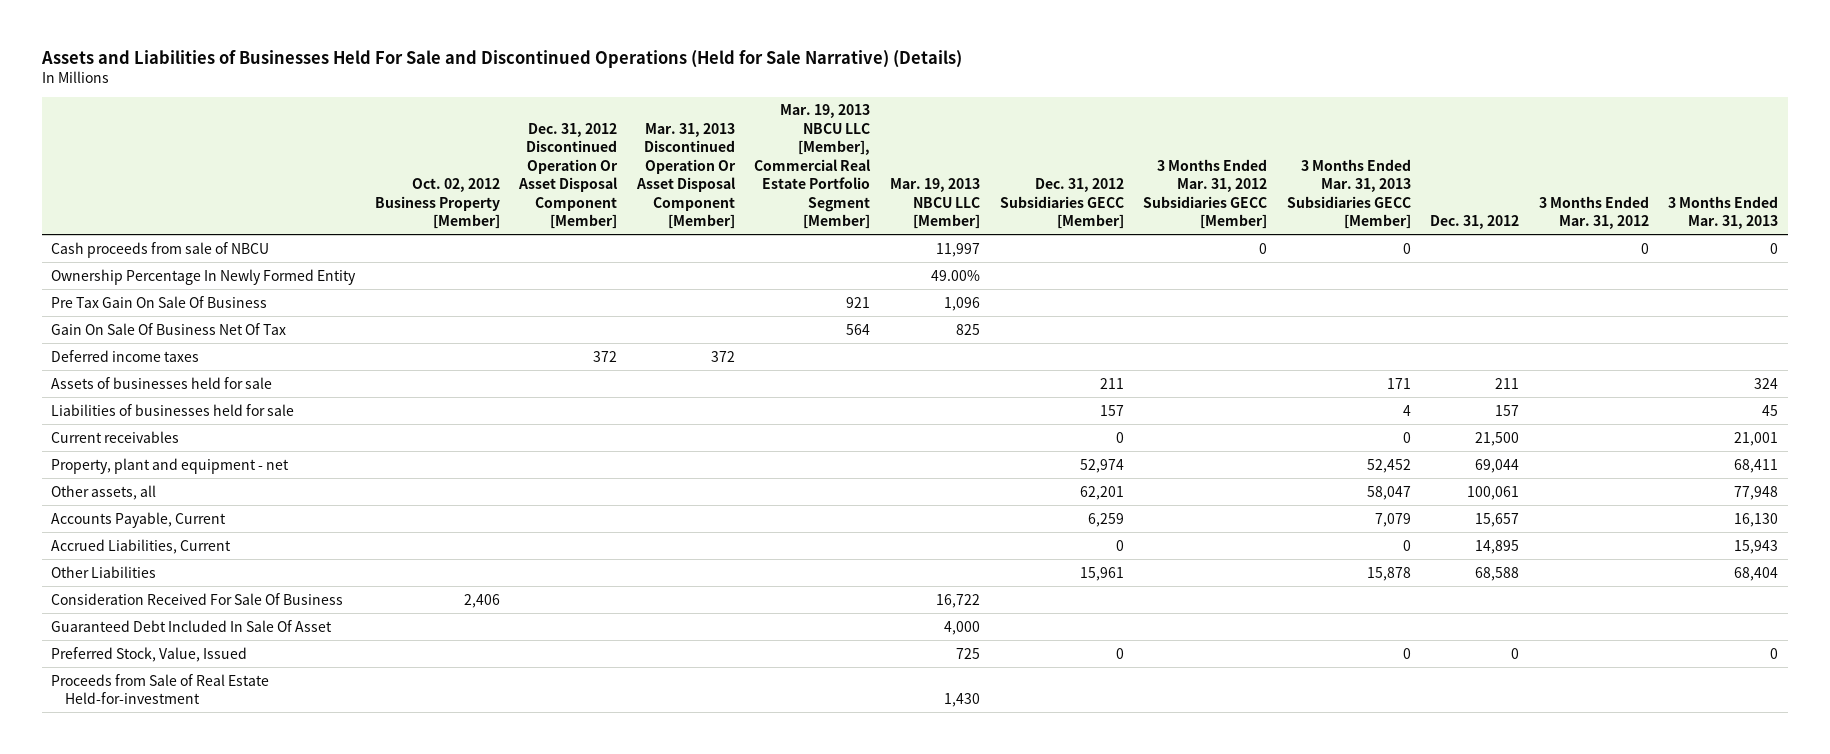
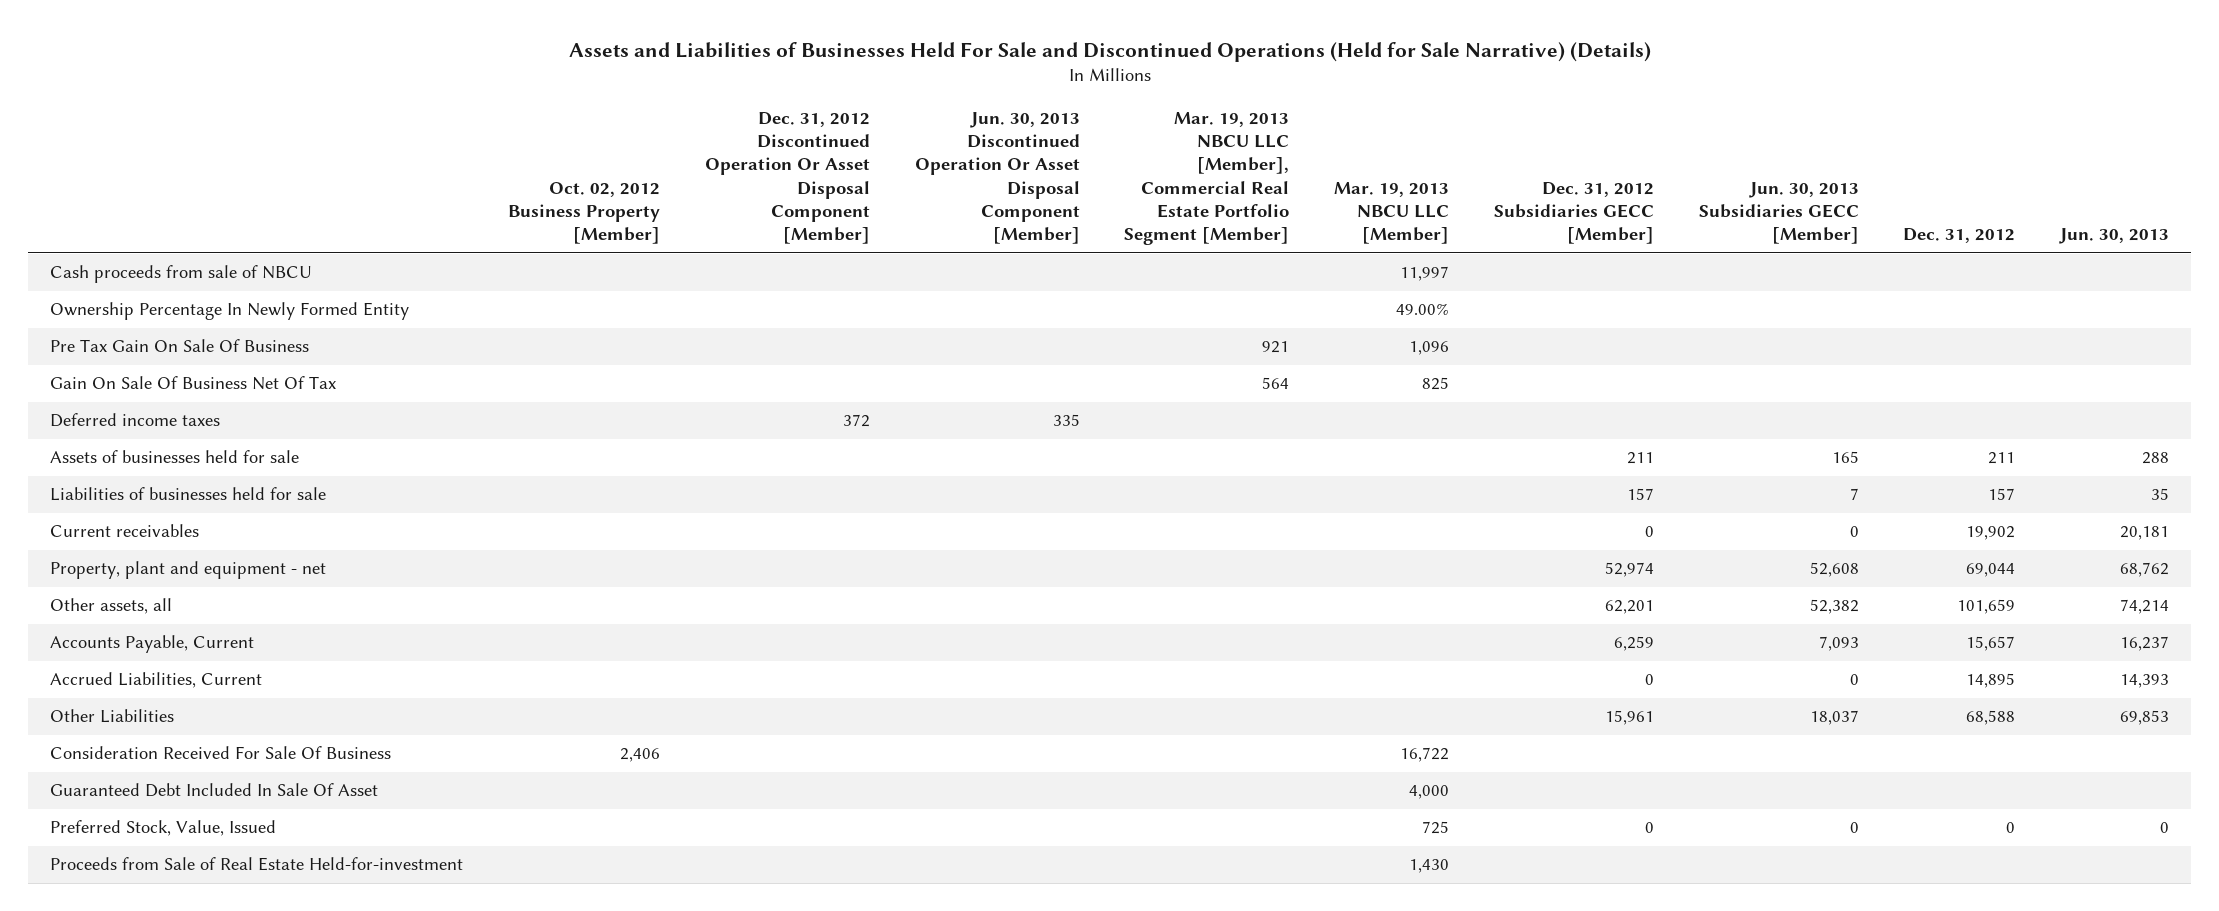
- | Oct. 02, 2012 Business Property [Member] | Dec. 31, 2012 Discontinued Operation Or Asset Disposal Component [Member] | Mar. 31, 2013 Discontinued Operation Or Asset Disposal Component [Member] | Mar. 19, 2013 NBCU LLC [Member], Commercial Real Estate Portfolio Segment [Member] | Mar. 19, 2013 NBCU LLC [Member] | Dec. 31, 2012 Subsidiaries GECC [Member] | 3 Months Ended Mar. 31, 2012 Subsidiaries GECC [Member] | 3 Months Ended Mar. 31, 2013 Subsidiaries GECC [Member] | Dec. 31, 2012 | 3 Months Ended Mar. 31, 2012 | 3 Months Ended Mar. 31, 2013
+ | Oct. 02, 2012 Business Property [Member] | Dec. 31, 2012 Discontinued Operation Or Asset Disposal Component [Member] | Jun. 30, 2013 Discontinued Operation Or Asset Disposal Component [Member] | Mar. 19, 2013 NBCU LLC [Member], Commercial Real Estate Portfolio Segment [Member] | Mar. 19, 2013 NBCU LLC [Member] | Dec. 31, 2012 Subsidiaries GECC [Member] | Jun. 30, 2013 Subsidiaries GECC [Member] | Dec. 31, 2012 | Jun. 30, 2013
- Current receivables | | | | | | 0 | | 0 | 21,500 | | 21,001
+ Current receivables | | | | | | 0 | 0 | 19,902 | 20,181
- Other assets, all | | | | | | 62,201 | | 58,047 | 100,061 | | 77,948
+ Other assets, all | | | | | | 62,201 | 52,382 | 101,659 | 74,214

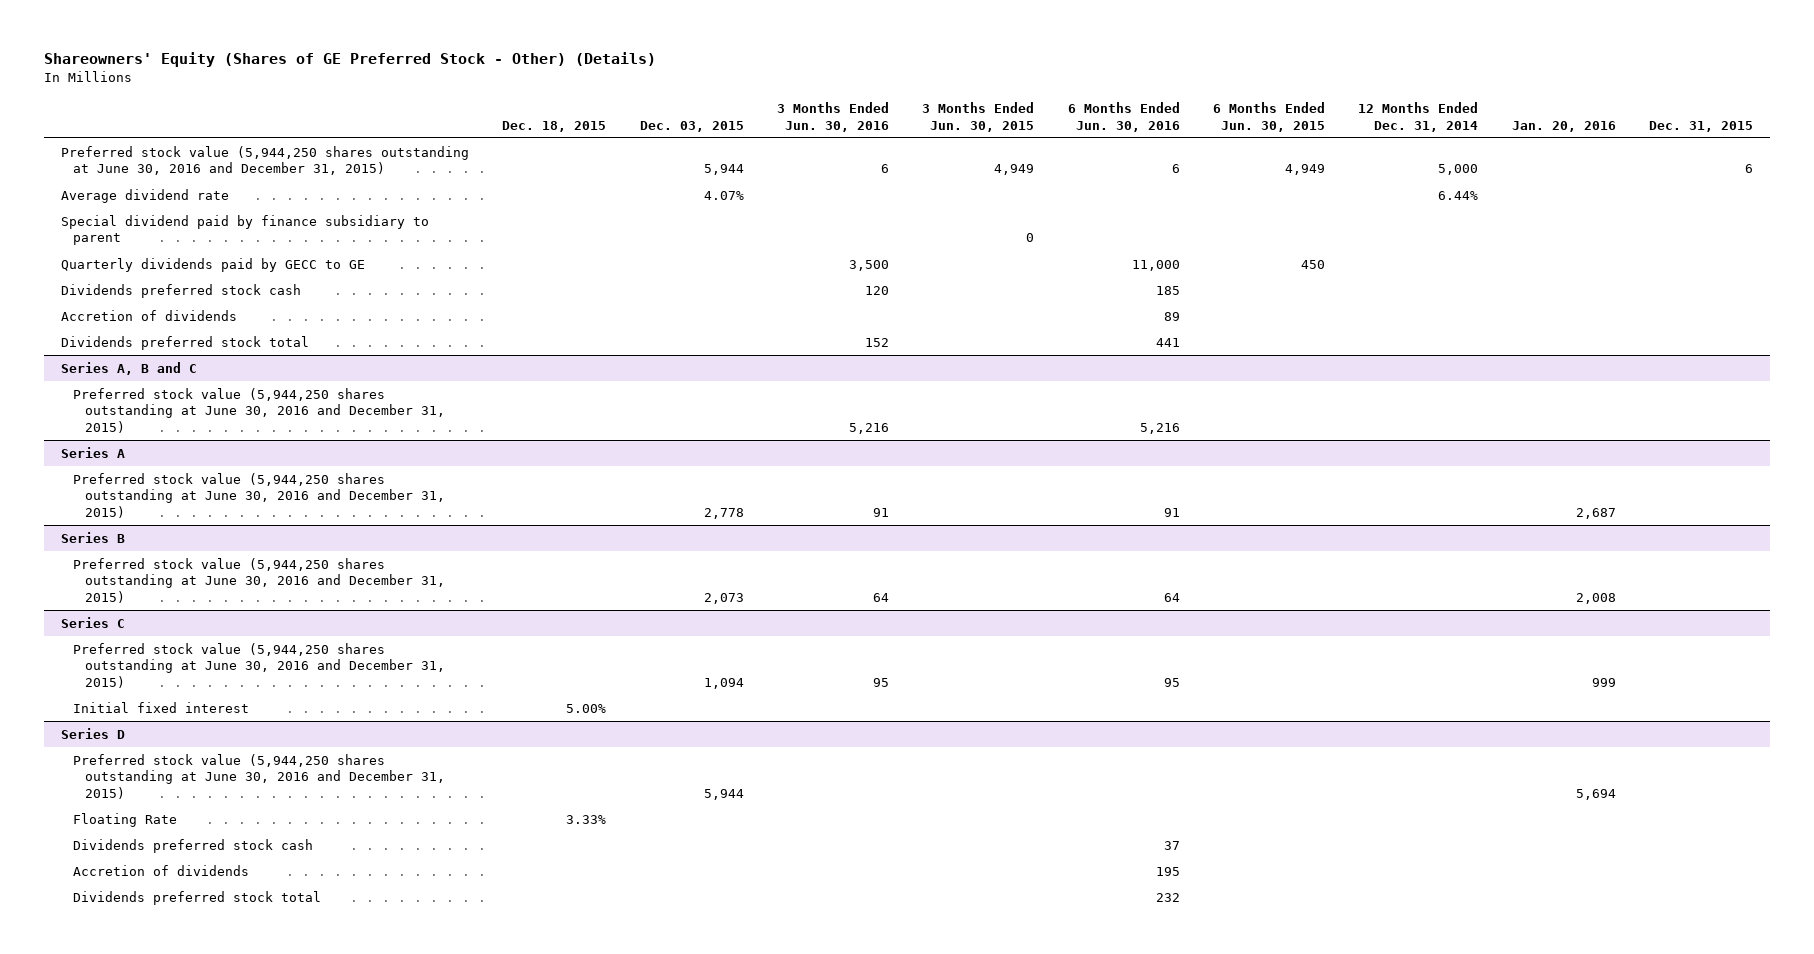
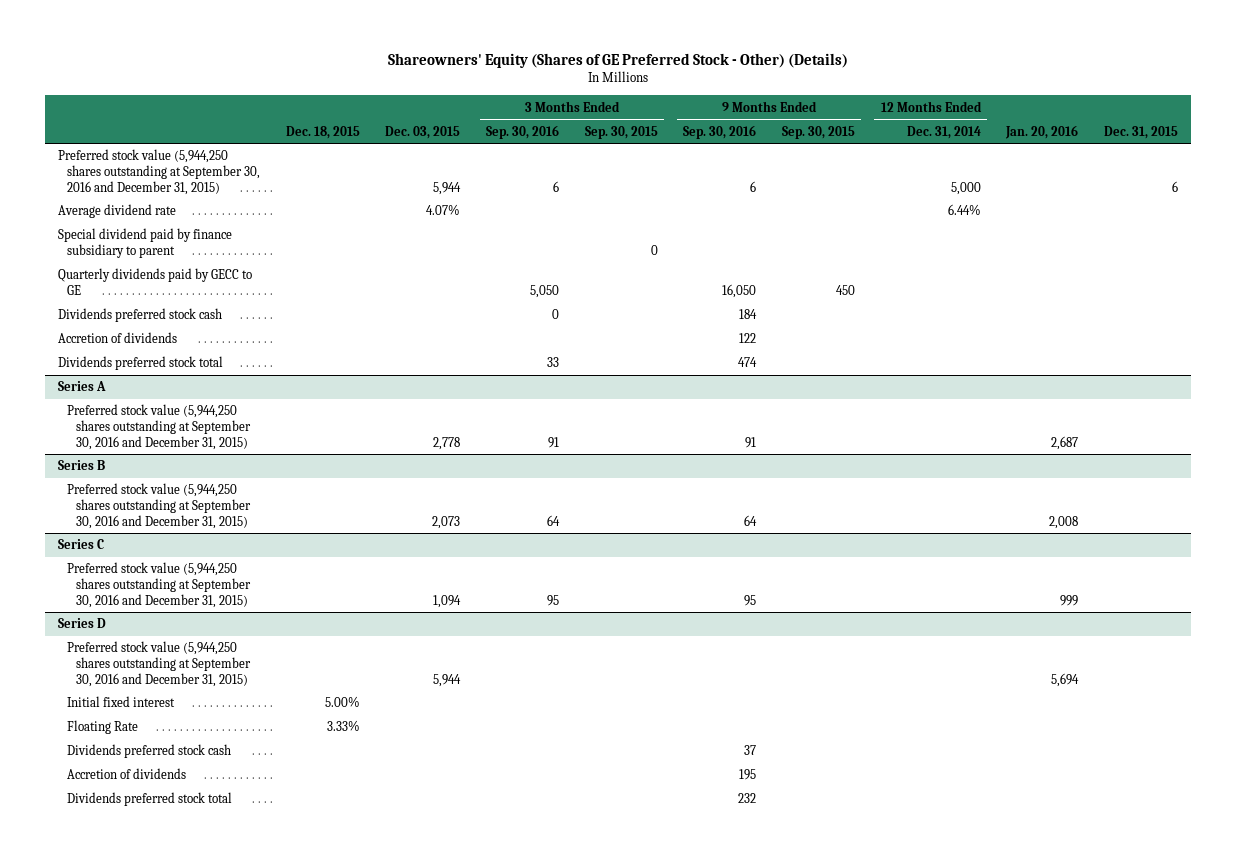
- | Dec. 18, 2015 | Dec. 03, 2015 | 3 Months Ended Jun. 30, 2016 | 3 Months Ended Jun. 30, 2015 | 6 Months Ended Jun. 30, 2016 | 6 Months Ended Jun. 30, 2015 | 12 Months Ended Dec. 31, 2014 | Jan. 20, 2016 | Dec. 31, 2015
+ | Dec. 18, 2015 | Dec. 03, 2015 | 3 Months Ended Sep. 30, 2016 | 3 Months Ended Sep. 30, 2015 | 9 Months Ended Sep. 30, 2016 | 9 Months Ended Sep. 30, 2015 | 12 Months Ended Dec. 31, 2014 | Jan. 20, 2016 | Dec. 31, 2015
- Preferred stock value (5,944,250 shares outstanding at June 30, 2016 and December 31, 2015) | | 5,944 | 6 | 4,949 | 6 | 4,949 | 5,000 | | 6
+ Preferred stock value (5,944,250 shares outstanding at September 30, 2016 and December 31, 2015) | | 5,944 | 6 | | 6 | | 5,000 | | 6
- Series A, B and C
- Preferred stock value (5,944,250 shares outstanding at June 30, 2016 and December 31, 2015) | | | 5,216 | | 5,216 | | | |
@ Series A
- Preferred stock value (5,944,250 shares outstanding at June 30, 2016 and December 31, 2015) | | 2,778 | 91 | | 91 | | | 2,687 |
+ Preferred stock value (5,944,250 shares outstanding at September 30, 2016 and December 31, 2015) | | 2,778 | 91 | | 91 | | | 2,687 |
@ Series B
- Preferred stock value (5,944,250 shares outstanding at June 30, 2016 and December 31, 2015) | | 2,073 | 64 | | 64 | | | 2,008 |
+ Preferred stock value (5,944,250 shares outstanding at September 30, 2016 and December 31, 2015) | | 2,073 | 64 | | 64 | | | 2,008 |
@ Series C
- Preferred stock value (5,944,250 shares outstanding at June 30, 2016 and December 31, 2015) | | 1,094 | 95 | | 95 | | | 999 |
- Initial fixed interest | 5.00% | | | | | | | |
+ Preferred stock value (5,944,250 shares outstanding at September 30, 2016 and December 31, 2015) | | 1,094 | 95 | | 95 | | | 999 |
@ Series D
- Preferred stock value (5,944,250 shares outstanding at June 30, 2016 and December 31, 2015) | | 5,944 | | | | | | 5,694 |
+ Preferred stock value (5,944,250 shares outstanding at September 30, 2016 and December 31, 2015) | | 5,944 | | | | | | 5,694 |
+ Initial fixed interest | 5.00% | | | | | | | |

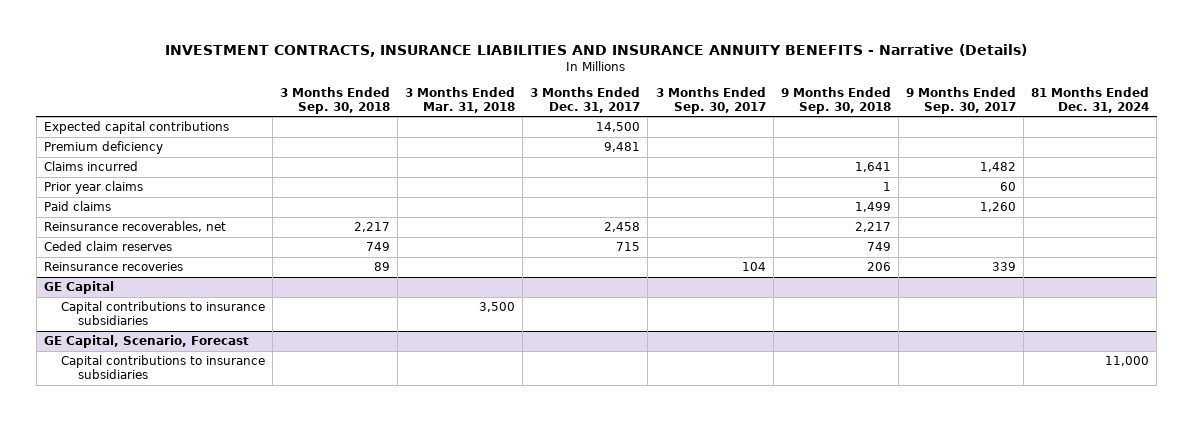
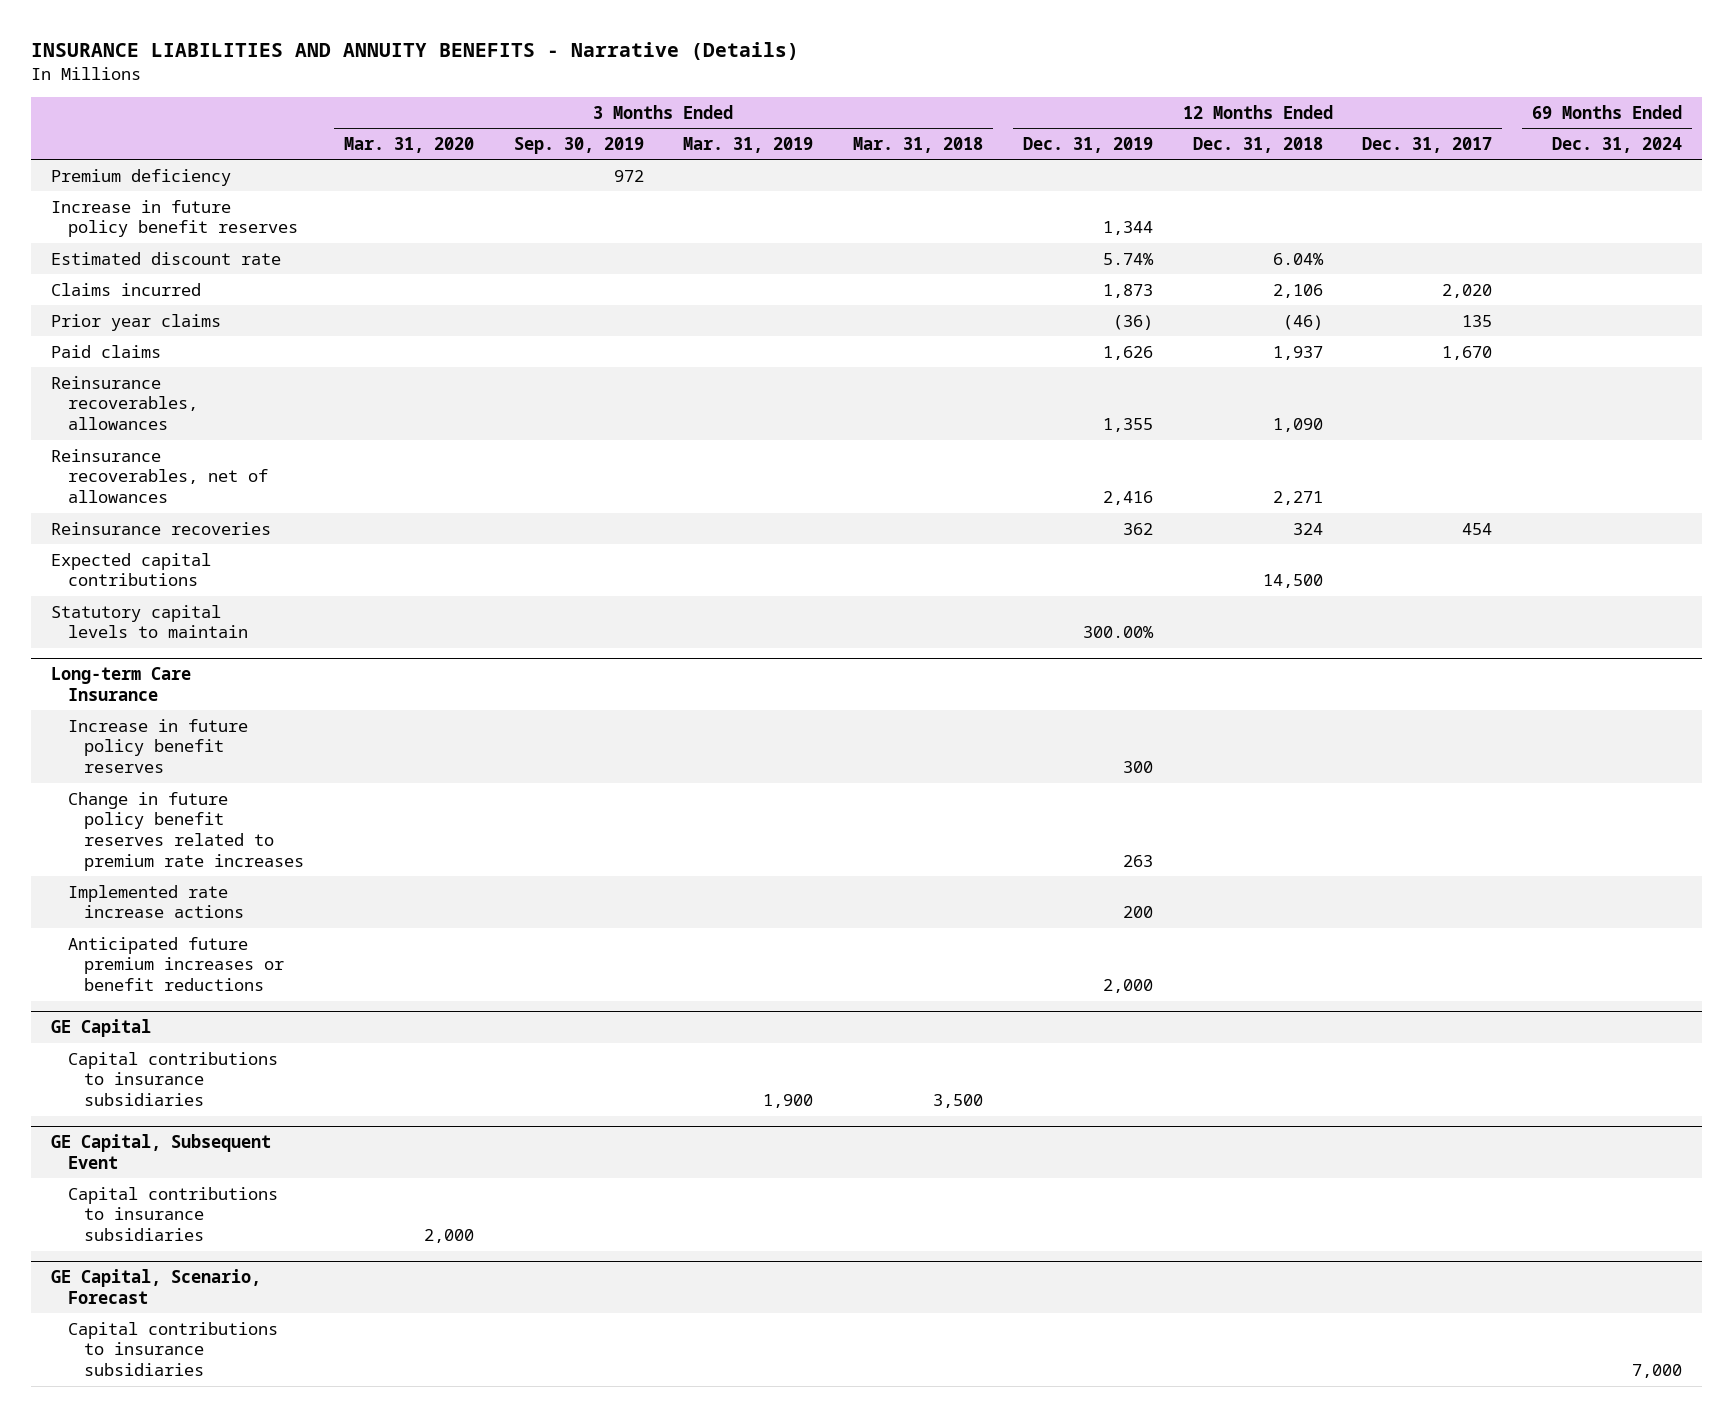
- INVESTMENT CONTRACTS, INSURANCE LIABILITIES AND INSURANCE ANNUITY BENEFITS - Narrative (Details)
+ INSURANCE LIABILITIES AND ANNUITY BENEFITS - Narrative (Details)
- | 3 Months Ended Sep. 30, 2018 | 3 Months Ended Mar. 31, 2018 | 3 Months Ended Dec. 31, 2017 | 3 Months Ended Sep. 30, 2017 | 9 Months Ended Sep. 30, 2018 | 9 Months Ended Sep. 30, 2017 | 81 Months Ended Dec. 31, 2024
+ | 3 Months Ended Mar. 31, 2020 | 3 Months Ended Sep. 30, 2019 | 3 Months Ended Mar. 31, 2019 | 3 Months Ended Mar. 31, 2018 | 12 Months Ended Dec. 31, 2019 | 12 Months Ended Dec. 31, 2018 | 12 Months Ended Dec. 31, 2017 | 69 Months Ended Dec. 31, 2024
+ Increase in future policy benefit reserves | | | | | 1,344 | | |
+ Estimated discount rate | | | | | 5.74% | 6.04% | |
- Reinsurance recoverables, net | 2,217 | | 2,458 | | 2,217 | |
- Ceded claim reserves | 749 | | 715 | | 749 | |
+ Reinsurance recoverables, allowances | | | | | 1,355 | 1,090 | |
+ Reinsurance recoverables, net of allowances | | | | | 2,416 | 2,271 | |
moved down: Expected capital contributions | | | | | | 14,500 | |
+ Statutory capital levels to maintain | | | | | 300.00% | | |
+ Long-term Care Insurance
+ Increase in future policy benefit reserves | | | | | 300 | | |
+ Change in future policy benefit reserves related to premium rate increases | | | | | 263 | | |
+ Implemented rate increase actions | | | | | 200 | | |
+ Anticipated future premium increases or benefit reductions | | | | | 2,000 | | |
+ GE Capital, Subsequent Event
+ Capital contributions to insurance subsidiaries | 2,000 | | | | | | |

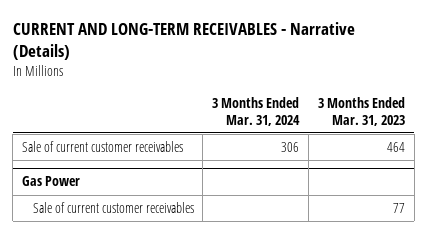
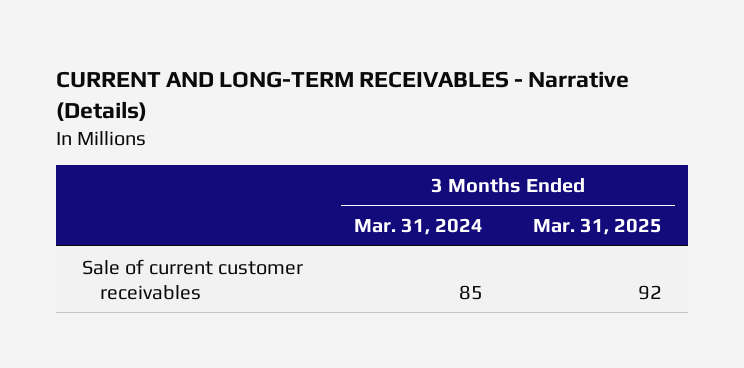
- | 3 Months Ended Mar. 31, 2024 | 3 Months Ended Mar. 31, 2023
+ | 3 Months Ended Mar. 31, 2024 | 3 Months Ended Mar. 31, 2025
- Sale of current customer receivables | 306 | 464
- Gas Power
- Sale of current customer receivables | | 77
+ Sale of current customer receivables | 85 | 92

